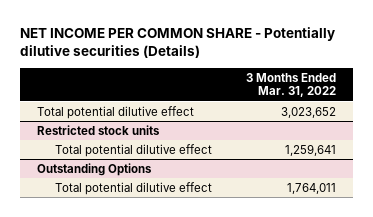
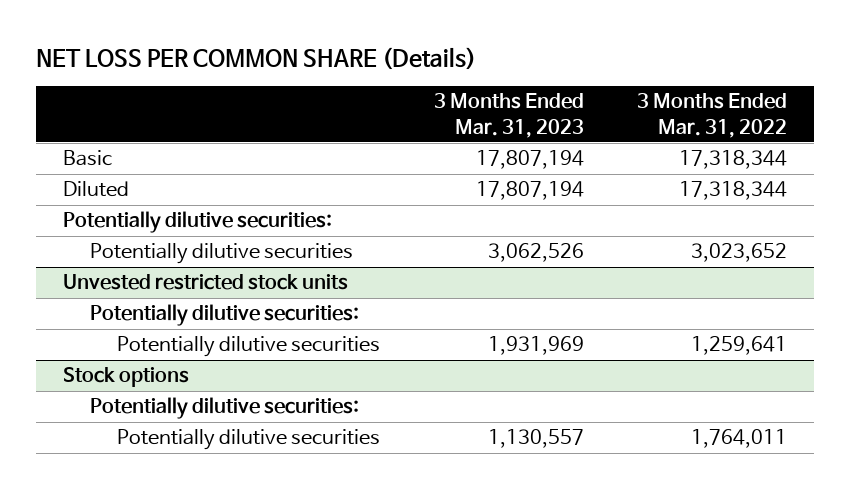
- NET INCOME PER COMMON SHARE - Potentially dilutive securities (Details)
+ NET LOSS PER COMMON SHARE (Details)
- | 3 Months Ended Mar. 31, 2022
+ | 3 Months Ended Mar. 31, 2023 | 3 Months Ended Mar. 31, 2022
- Total potential dilutive effect | 3,023,652
- Restricted stock units
- Total potential dilutive effect | 1,259,641
- Outstanding Options
- Total potential dilutive effect | 1,764,011
+ Basic | 17,807,194 | 17,318,344
+ Diluted | 17,807,194 | 17,318,344
+ Potentially dilutive securities:
+ Potentially dilutive securities | 3,062,526 | 3,023,652
+ Unvested restricted stock units
+ Potentially dilutive securities:
+ Potentially dilutive securities | 1,931,969 | 1,259,641
+ Stock options
+ Potentially dilutive securities:
+ Potentially dilutive securities | 1,130,557 | 1,764,011

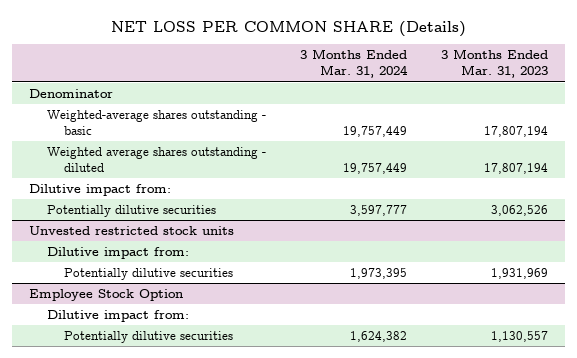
- | 3 Months Ended Mar. 31, 2023 | 3 Months Ended Mar. 31, 2022
+ | 3 Months Ended Mar. 31, 2024 | 3 Months Ended Mar. 31, 2023
- Basic | 17,807,194 | 17,318,344
- Diluted | 17,807,194 | 17,318,344
- Potentially dilutive securities:
+ Denominator
+ Weighted-average shares outstanding - basic | 19,757,449 | 17,807,194
+ Weighted average shares outstanding - diluted | 19,757,449 | 17,807,194
+ Dilutive impact from:
@ Unvested restricted stock units
- Potentially dilutive securities:
+ Dilutive impact from:
- Stock options
- Potentially dilutive securities:
+ Employee Stock Option
+ Dilutive impact from:

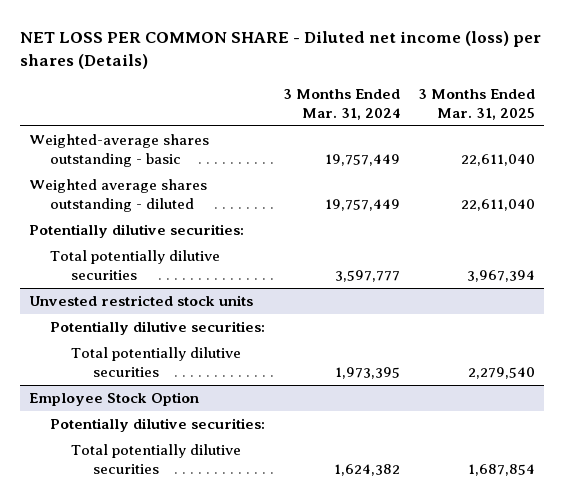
- NET LOSS PER COMMON SHARE (Details)
+ NET LOSS PER COMMON SHARE - Diluted net income (loss) per shares (Details)
- | 3 Months Ended Mar. 31, 2024 | 3 Months Ended Mar. 31, 2023
+ | 3 Months Ended Mar. 31, 2024 | 3 Months Ended Mar. 31, 2025
- Denominator
- Dilutive impact from:
- Potentially dilutive securities | 3,597,777 | 3,062,526
+ Potentially dilutive securities:
+ Total potentially dilutive securities | 3,597,777 | 3,967,394
@ Unvested restricted stock units
- Dilutive impact from:
- Potentially dilutive securities | 1,973,395 | 1,931,969
+ Potentially dilutive securities:
+ Total potentially dilutive securities | 1,973,395 | 2,279,540
@ Employee Stock Option
- Dilutive impact from:
- Potentially dilutive securities | 1,624,382 | 1,130,557
+ Potentially dilutive securities:
+ Total potentially dilutive securities | 1,624,382 | 1,687,854

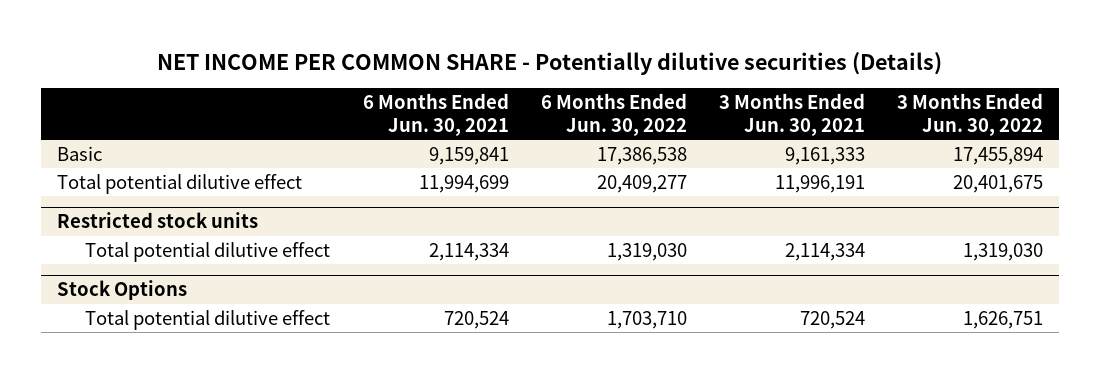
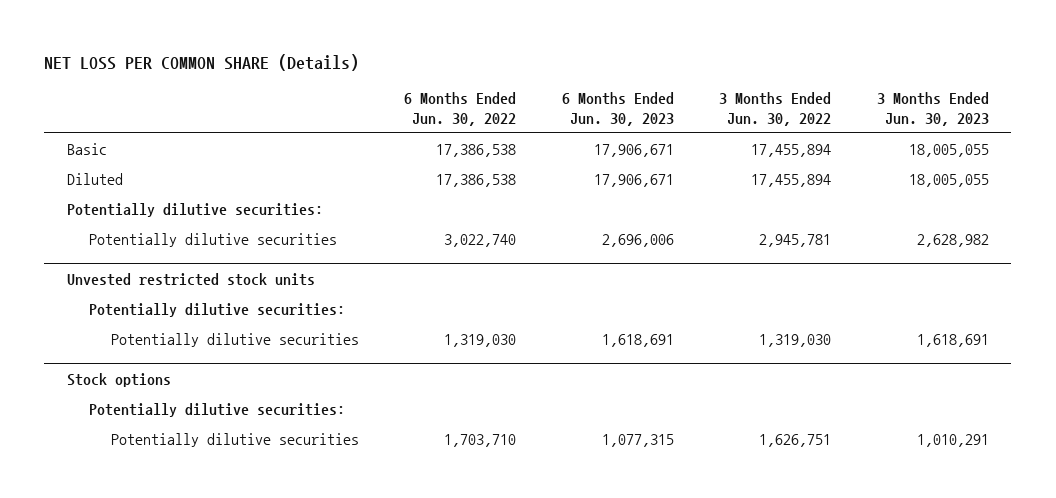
- NET INCOME PER COMMON SHARE - Potentially dilutive securities (Details)
+ NET LOSS PER COMMON SHARE (Details)
- | 6 Months Ended Jun. 30, 2021 | 6 Months Ended Jun. 30, 2022 | 3 Months Ended Jun. 30, 2021 | 3 Months Ended Jun. 30, 2022
+ | 6 Months Ended Jun. 30, 2022 | 6 Months Ended Jun. 30, 2023 | 3 Months Ended Jun. 30, 2022 | 3 Months Ended Jun. 30, 2023
- Total potential dilutive effect | 11,994,699 | 20,409,277 | 11,996,191 | 20,401,675
- Restricted stock units
- Total potential dilutive effect | 2,114,334 | 1,319,030 | 2,114,334 | 1,319,030
- Stock Options
- Total potential dilutive effect | 720,524 | 1,703,710 | 720,524 | 1,626,751
+ Diluted | 17,386,538 | 17,906,671 | 17,455,894 | 18,005,055
+ Potentially dilutive securities:
+ Potentially dilutive securities | 3,022,740 | 2,696,006 | 2,945,781 | 2,628,982
+ Unvested restricted stock units
+ Potentially dilutive securities:
+ Potentially dilutive securities | 1,319,030 | 1,618,691 | 1,319,030 | 1,618,691
+ Stock options
+ Potentially dilutive securities:
+ Potentially dilutive securities | 1,703,710 | 1,077,315 | 1,626,751 | 1,010,291

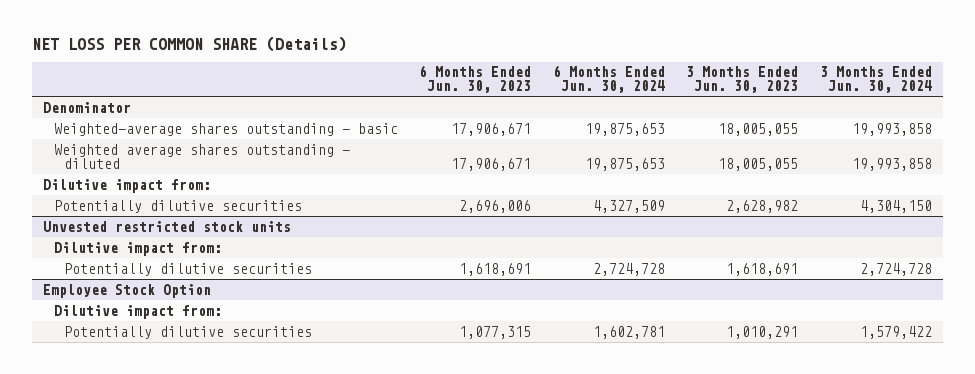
- | 6 Months Ended Jun. 30, 2022 | 6 Months Ended Jun. 30, 2023 | 3 Months Ended Jun. 30, 2022 | 3 Months Ended Jun. 30, 2023
+ | 6 Months Ended Jun. 30, 2023 | 6 Months Ended Jun. 30, 2024 | 3 Months Ended Jun. 30, 2023 | 3 Months Ended Jun. 30, 2024
- Basic | 17,386,538 | 17,906,671 | 17,455,894 | 18,005,055
- Diluted | 17,386,538 | 17,906,671 | 17,455,894 | 18,005,055
- Potentially dilutive securities:
+ Denominator
+ Weighted-average shares outstanding - basic | 17,906,671 | 19,875,653 | 18,005,055 | 19,993,858
+ Weighted average shares outstanding - diluted | 17,906,671 | 19,875,653 | 18,005,055 | 19,993,858
+ Dilutive impact from:
@ Unvested restricted stock units
- Potentially dilutive securities:
+ Dilutive impact from:
- Stock options
- Potentially dilutive securities:
+ Employee Stock Option
+ Dilutive impact from:

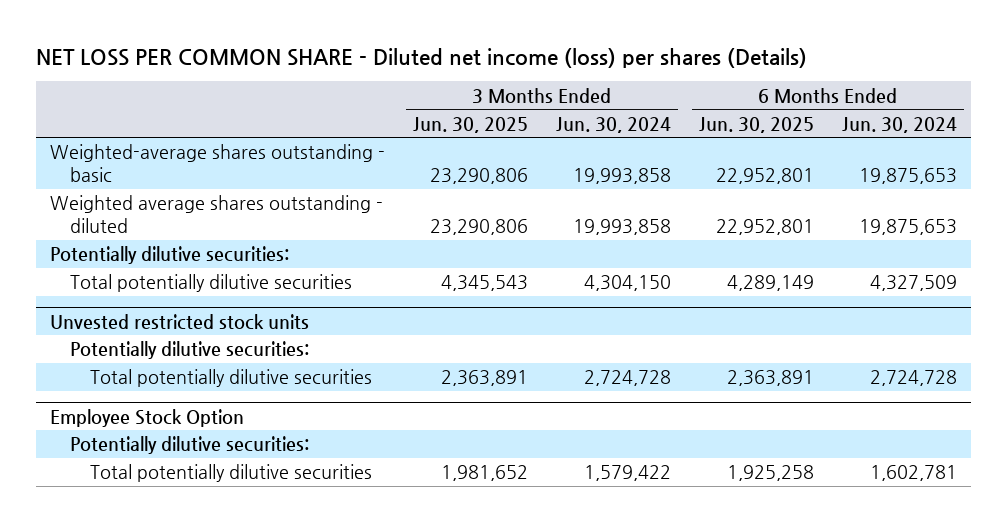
- NET LOSS PER COMMON SHARE (Details)
+ NET LOSS PER COMMON SHARE - Diluted net income (loss) per shares (Details)
- | 6 Months Ended Jun. 30, 2023 | 6 Months Ended Jun. 30, 2024 | 3 Months Ended Jun. 30, 2023 | 3 Months Ended Jun. 30, 2024
+ | 3 Months Ended Jun. 30, 2025 | 3 Months Ended Jun. 30, 2024 | 6 Months Ended Jun. 30, 2025 | 6 Months Ended Jun. 30, 2024
- Denominator
- Dilutive impact from:
- Potentially dilutive securities | 2,696,006 | 4,327,509 | 2,628,982 | 4,304,150
+ Potentially dilutive securities:
+ Total potentially dilutive securities | 4,345,543 | 4,304,150 | 4,289,149 | 4,327,509
@ Unvested restricted stock units
- Dilutive impact from:
- Potentially dilutive securities | 1,618,691 | 2,724,728 | 1,618,691 | 2,724,728
+ Potentially dilutive securities:
+ Total potentially dilutive securities | 2,363,891 | 2,724,728 | 2,363,891 | 2,724,728
@ Employee Stock Option
- Dilutive impact from:
- Potentially dilutive securities | 1,077,315 | 1,602,781 | 1,010,291 | 1,579,422
+ Potentially dilutive securities:
+ Total potentially dilutive securities | 1,981,652 | 1,579,422 | 1,925,258 | 1,602,781

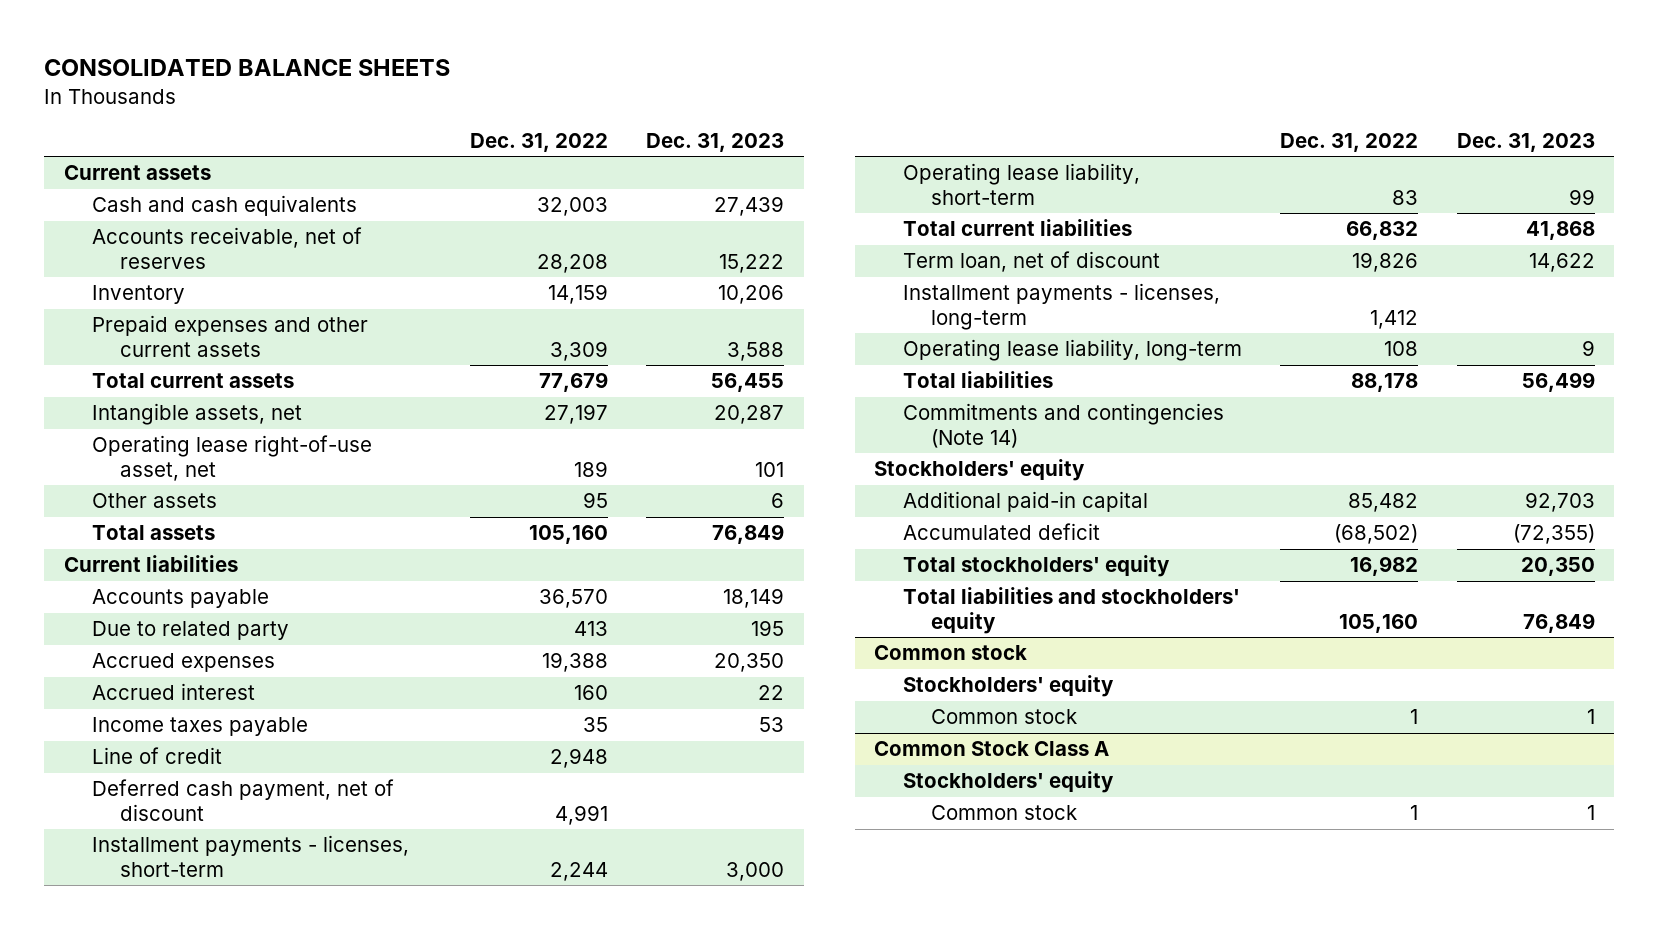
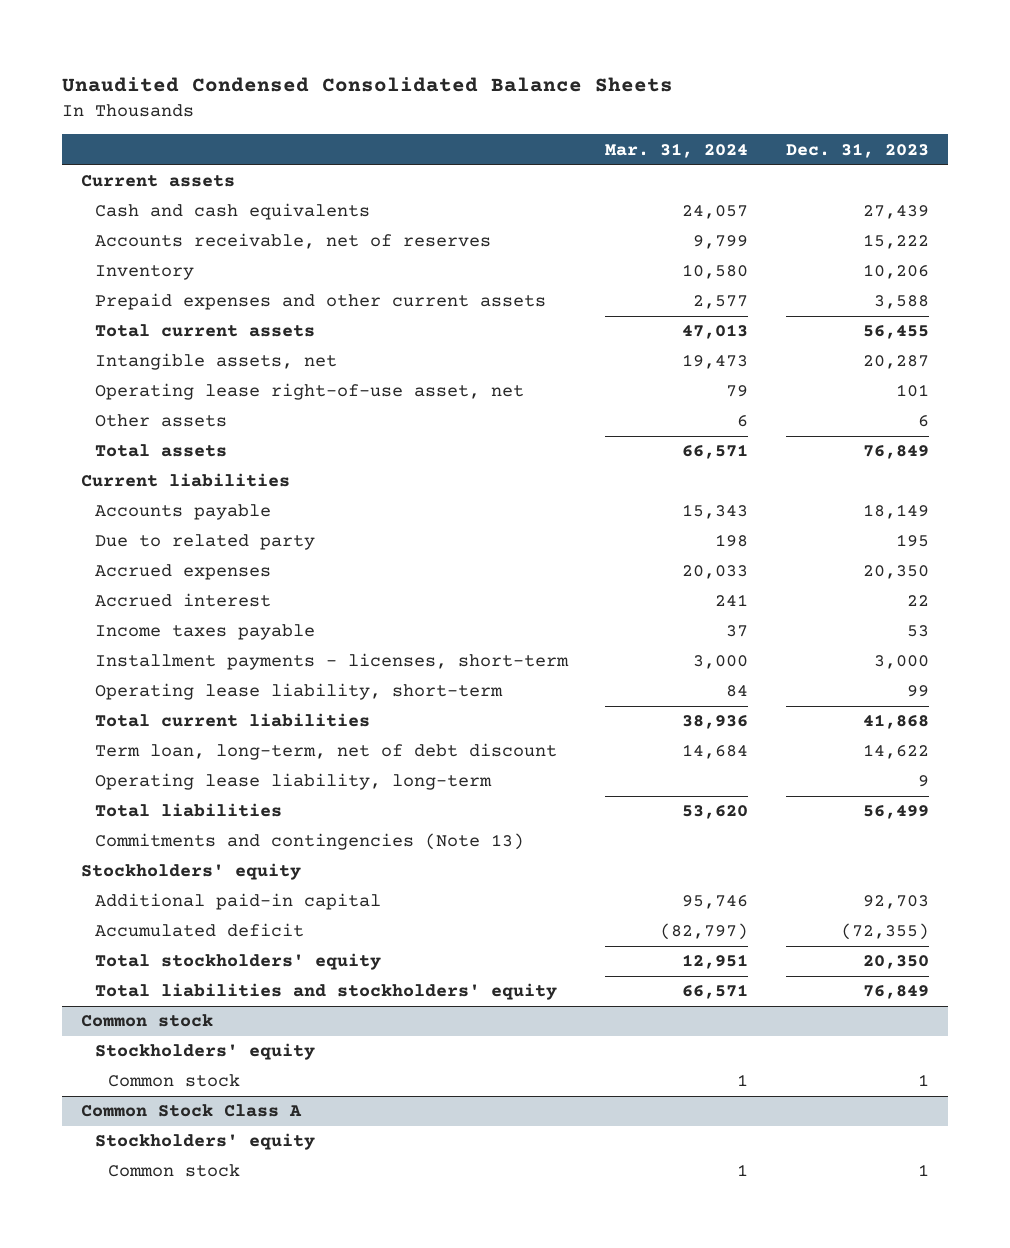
- CONSOLIDATED BALANCE SHEETS
+ Unaudited Condensed Consolidated Balance Sheets
- | Dec. 31, 2022 | Dec. 31, 2023
+ | Mar. 31, 2024 | Dec. 31, 2023
- Line of credit | 2,948 |
- Deferred cash payment, net of discount | 4,991 |
- Term loan, net of discount | 19,826 | 14,622
- Installment payments - licenses, long-term | 1,412 |
+ Term loan, long-term, net of debt discount | 14,684 | 14,622
- Commitments and contingencies (Note 14)
+ Commitments and contingencies (Note 13)

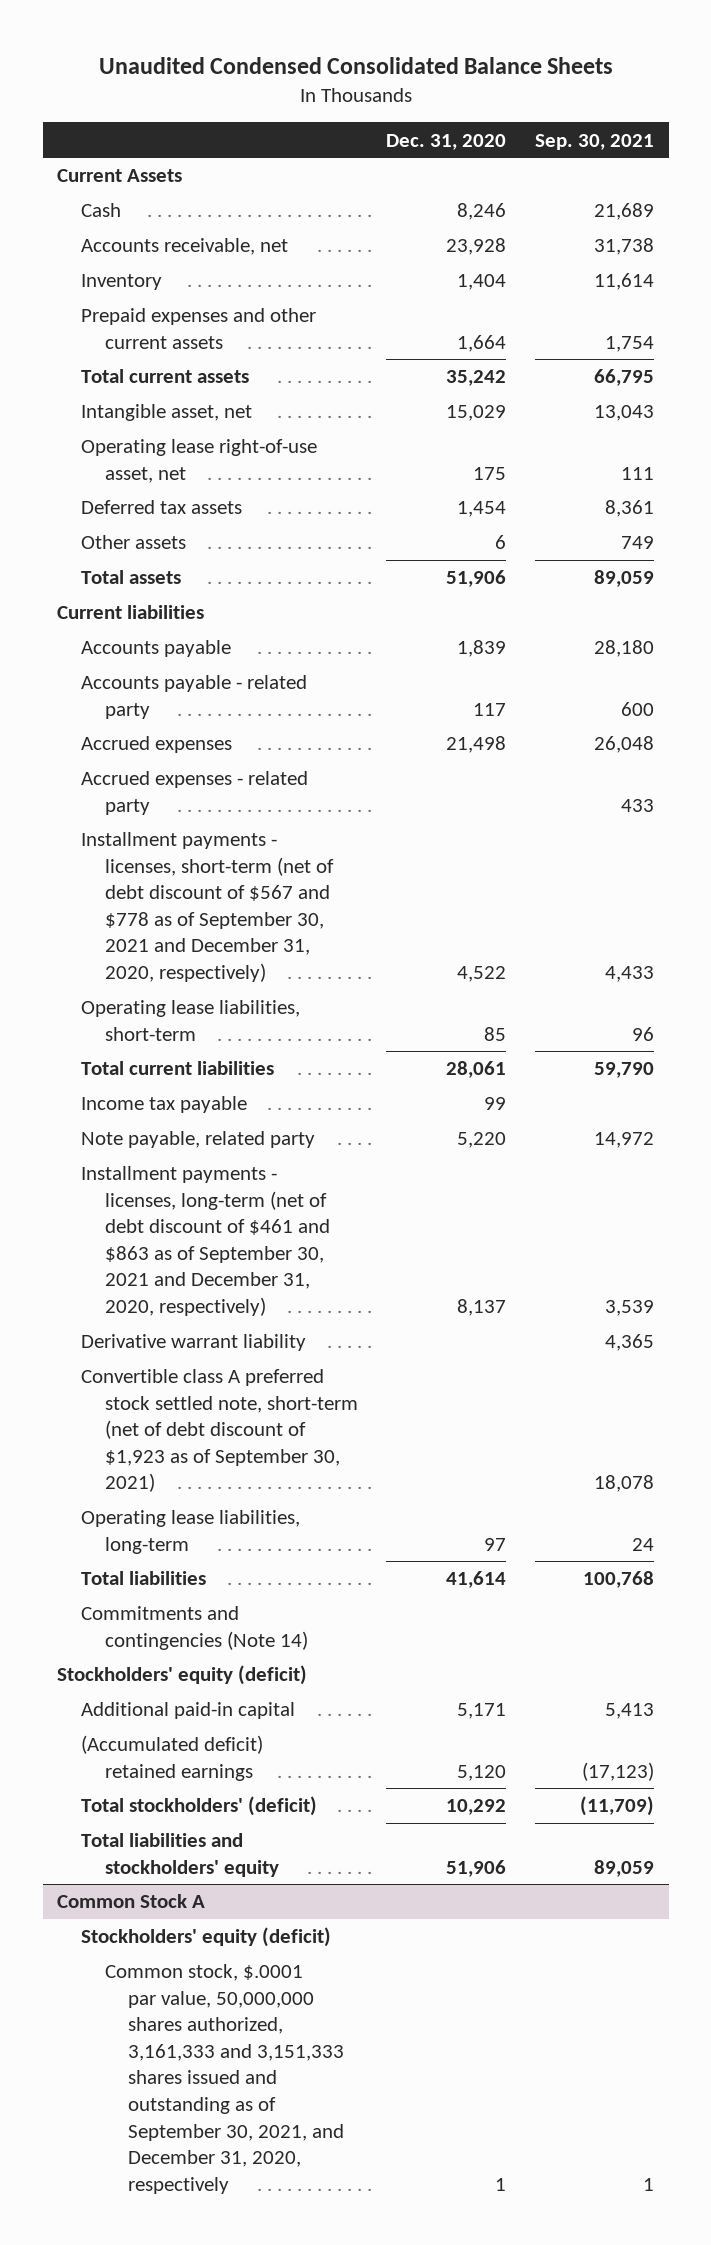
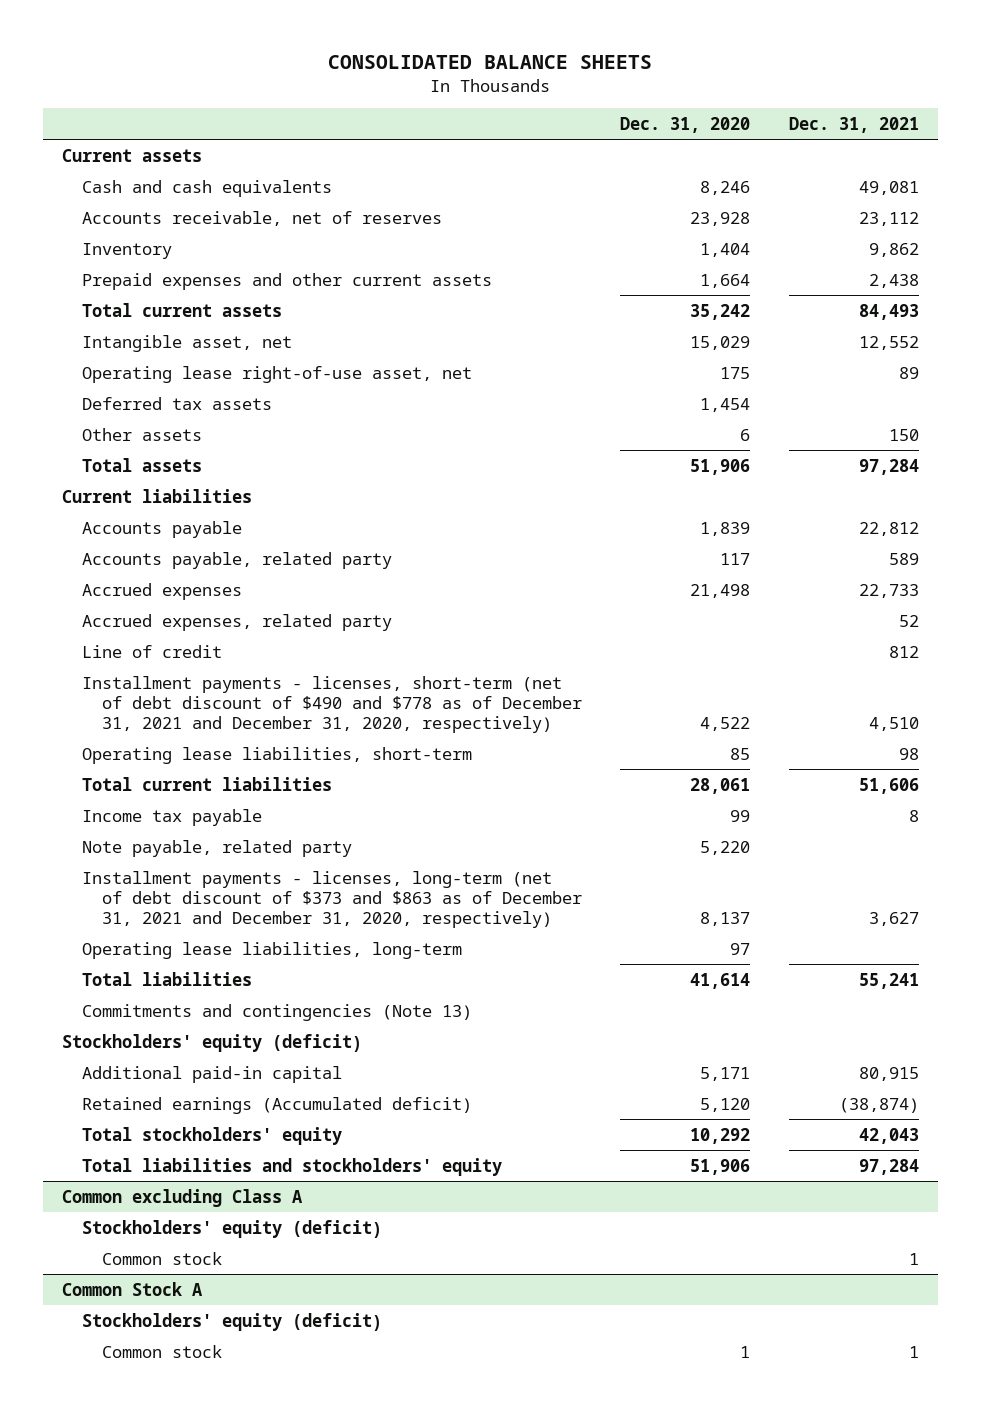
- Unaudited Condensed Consolidated Balance Sheets
+ CONSOLIDATED BALANCE SHEETS
- | Dec. 31, 2020 | Sep. 30, 2021
+ | Dec. 31, 2020 | Dec. 31, 2021
- Current Assets
- Cash | 8,246 | 21,689
- Accounts receivable, net | 23,928 | 31,738
+ Current assets
+ Cash and cash equivalents | 8,246 | 49,081
+ Accounts receivable, net of reserves | 23,928 | 23,112
- Accounts payable - related party | 117 | 600
+ Accounts payable, related party | 117 | 589
- Accrued expenses - related party | | 433
- Installment payments - licenses, short-term (net of debt discount of $567 and $778 as of September 30, 2021 and December 31, 2020, respectively) | 4,522 | 4,433
+ Accrued expenses, related party | | 52
+ Line of credit | | 812
+ Installment payments - licenses, short-term (net of debt discount of $490 and $778 as of December 31, 2021 and December 31, 2020, respectively) | 4,522 | 4,510
- Installment payments - licenses, long-term (net of debt discount of $461 and $863 as of September 30, 2021 and December 31, 2020, respectively) | 8,137 | 3,539
- Derivative warrant liability | | 4,365
- Convertible class A preferred stock settled note, short-term (net of debt discount of $1,923 as of September 30, 2021) | | 18,078
+ Installment payments - licenses, long-term (net of debt discount of $373 and $863 as of December 31, 2021 and December 31, 2020, respectively) | 8,137 | 3,627
- Commitments and contingencies (Note 14)
+ Commitments and contingencies (Note 13)
- (Accumulated deficit) retained earnings | 5,120 | (17,123)
- Total stockholders' (deficit) | 10,292 | (11,709)
+ Retained earnings (Accumulated deficit) | 5,120 | (38,874)
+ Total stockholders' equity | 10,292 | 42,043
+ Common excluding Class A
+ Stockholders' equity (deficit)
+ Common stock | | 1
@ Common Stock A
- Common stock, $.0001 par value, 50,000,000 shares authorized, 3,161,333 and 3,151,333 shares issued and outstanding as of September 30, 2021, and December 31, 2020, respectively | 1 | 1
+ Common stock | 1 | 1

